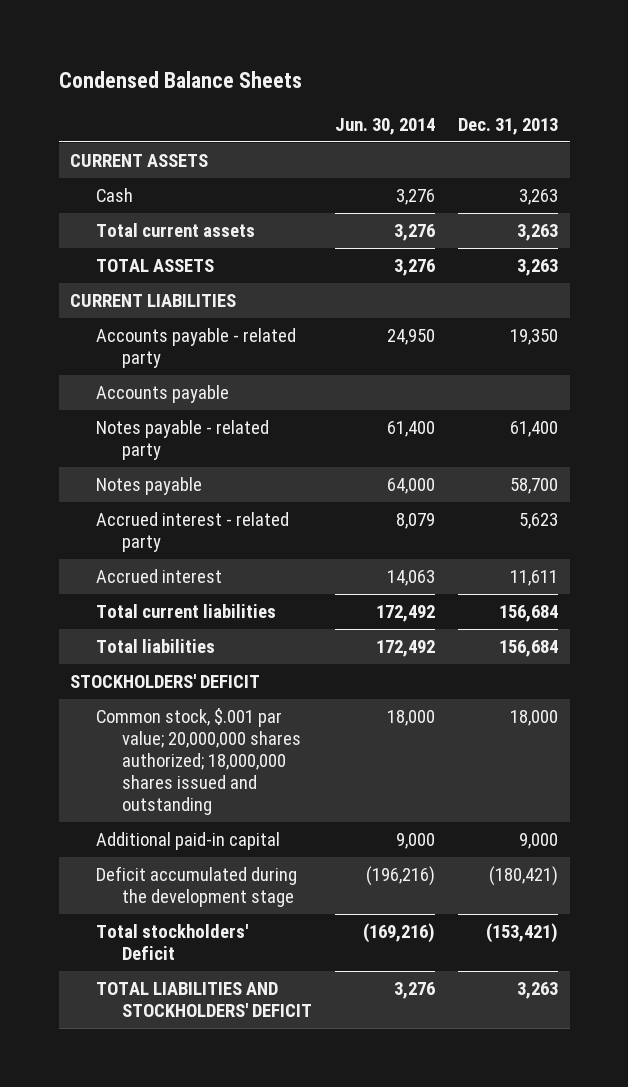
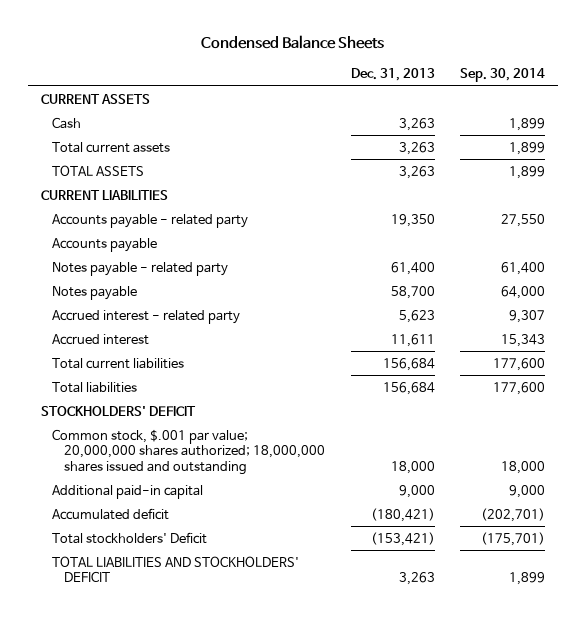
- | Jun. 30, 2014 | Dec. 31, 2013
+ | Dec. 31, 2013 | Sep. 30, 2014
- Deficit accumulated during the development stage | (196,216) | (180,421)
+ Accumulated deficit | (180,421) | (202,701)

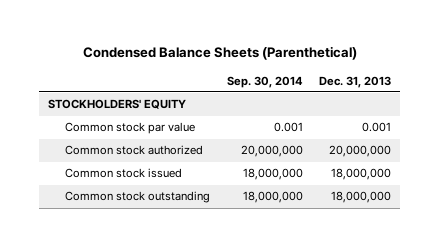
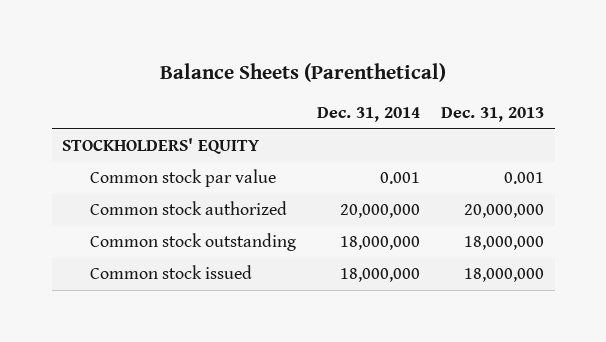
- Condensed Balance Sheets (Parenthetical)
+ Balance Sheets (Parenthetical)
- | Sep. 30, 2014 | Dec. 31, 2013
+ | Dec. 31, 2014 | Dec. 31, 2013
moved down: Common stock issued | 18,000,000 | 18,000,000

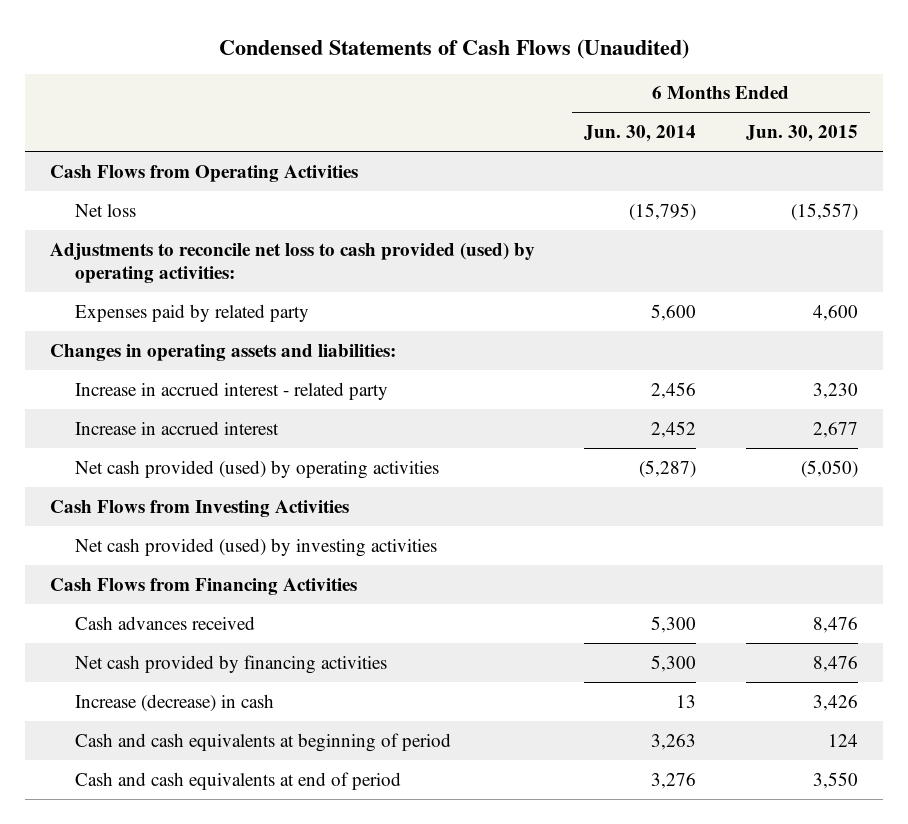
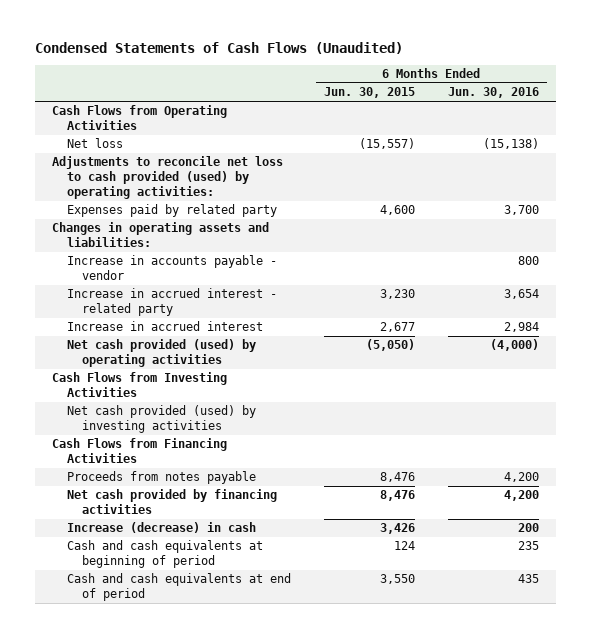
- | 6 Months Ended Jun. 30, 2014 | 6 Months Ended Jun. 30, 2015
+ | 6 Months Ended Jun. 30, 2015 | 6 Months Ended Jun. 30, 2016
+ Increase in accounts payable - vendor | | 800
- Cash advances received | 5,300 | 8,476
+ Proceeds from notes payable | 8,476 | 4,200

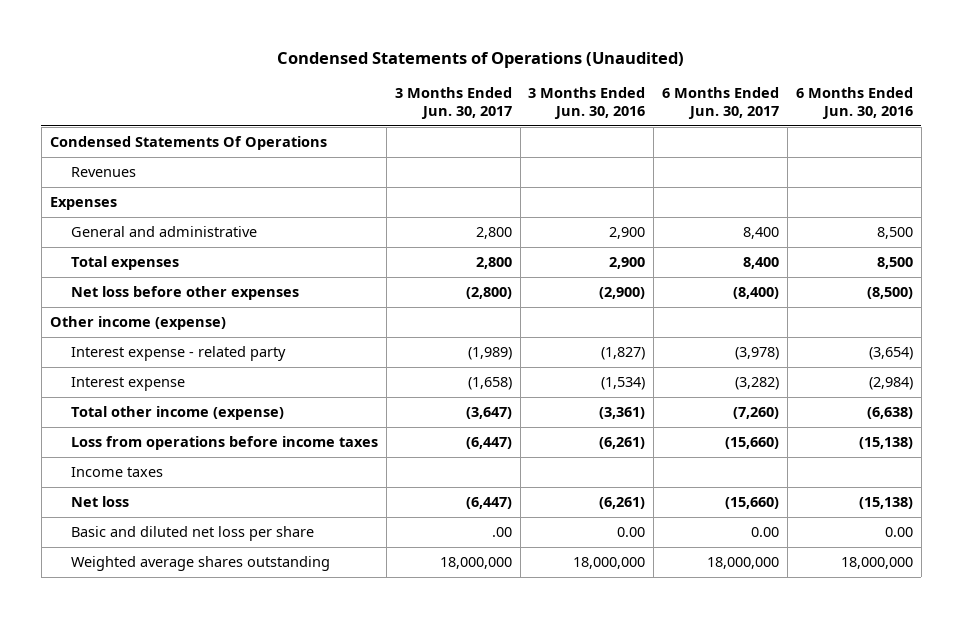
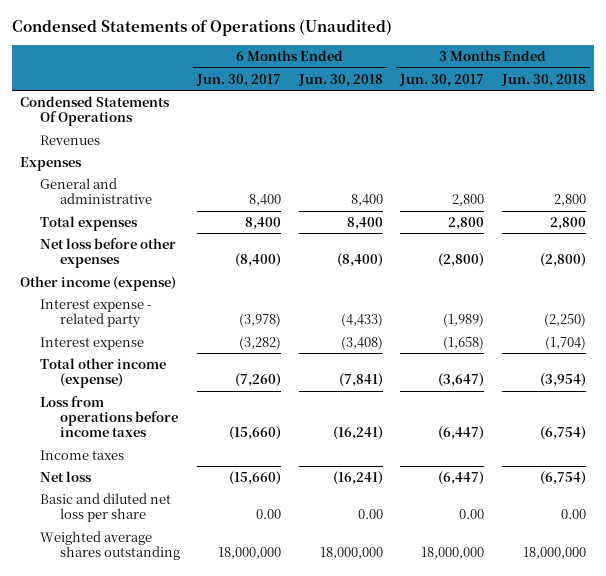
- | 3 Months Ended Jun. 30, 2017 | 3 Months Ended Jun. 30, 2016 | 6 Months Ended Jun. 30, 2017 | 6 Months Ended Jun. 30, 2016
+ | 6 Months Ended Jun. 30, 2017 | 6 Months Ended Jun. 30, 2018 | 3 Months Ended Jun. 30, 2017 | 3 Months Ended Jun. 30, 2018
- Basic and diluted net loss per share | .00 | 0.00 | 0.00 | 0.00
+ Basic and diluted net loss per share | 0.00 | 0.00 | 0.00 | 0.00

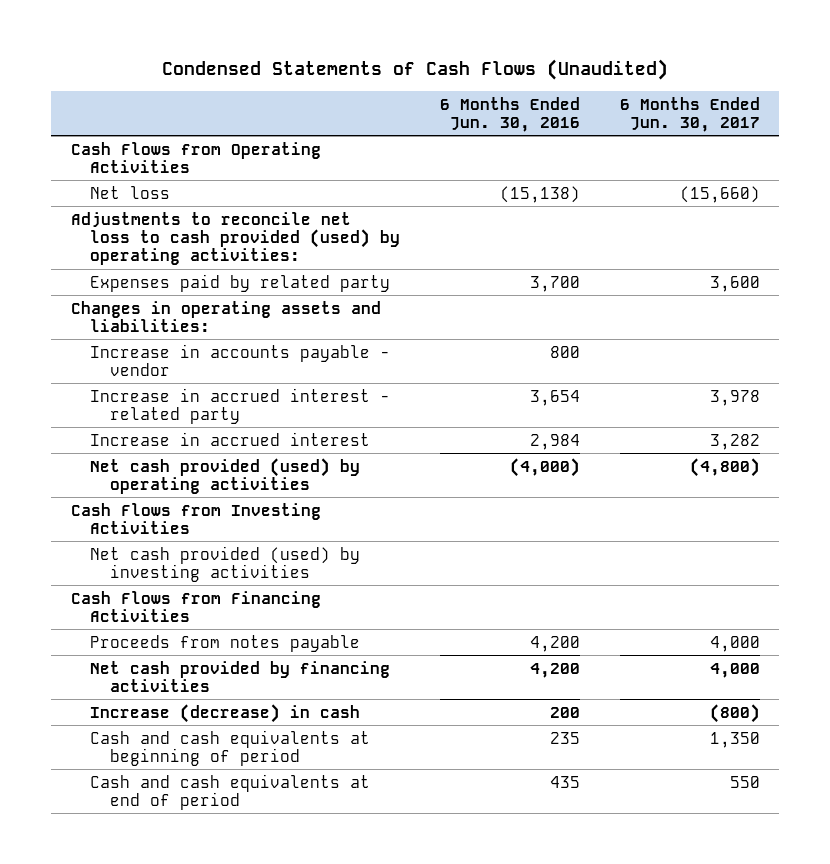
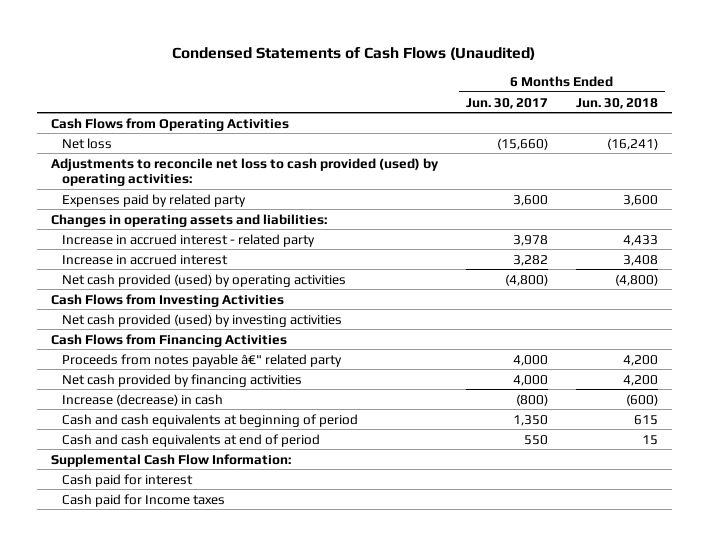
- | 6 Months Ended Jun. 30, 2016 | 6 Months Ended Jun. 30, 2017
+ | 6 Months Ended Jun. 30, 2017 | 6 Months Ended Jun. 30, 2018
- Increase in accounts payable - vendor | 800 |
- Proceeds from notes payable | 4,200 | 4,000
+ Proceeds from notes payable â€" related party | 4,000 | 4,200
+ Supplemental Cash Flow Information:
+ Cash paid for interest
+ Cash paid for Income taxes

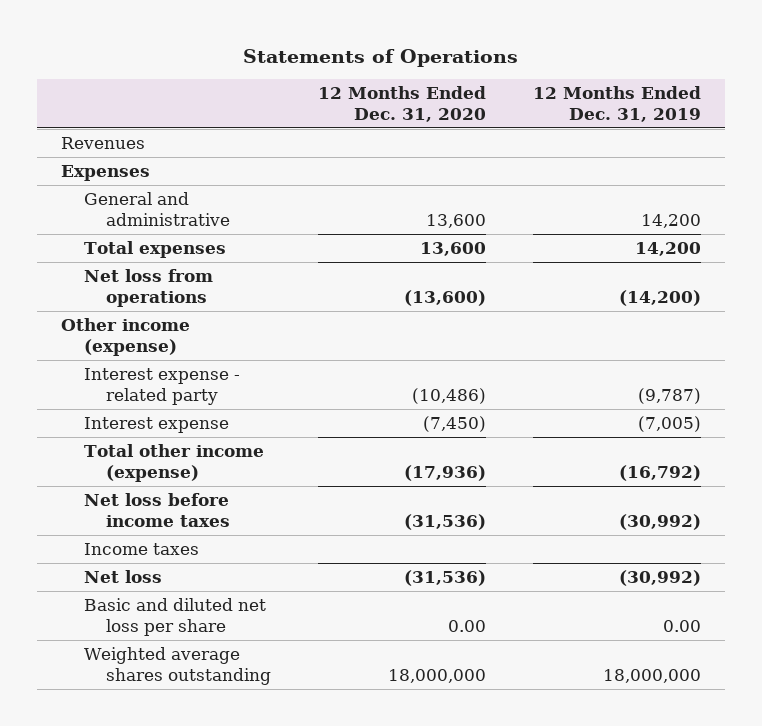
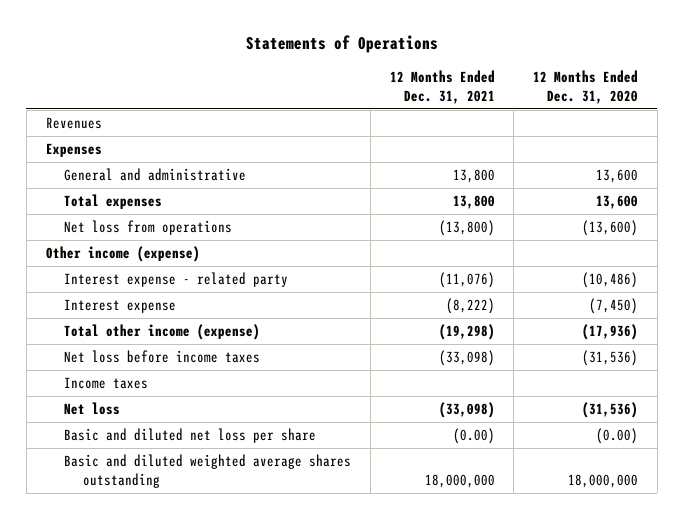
- | 12 Months Ended Dec. 31, 2020 | 12 Months Ended Dec. 31, 2019
+ | 12 Months Ended Dec. 31, 2021 | 12 Months Ended Dec. 31, 2020
- Basic and diluted net loss per share | 0.00 | 0.00
- Weighted average shares outstanding | 18,000,000 | 18,000,000
+ Basic and diluted net loss per share | (0.00) | (0.00)
+ Basic and diluted weighted average shares outstanding | 18,000,000 | 18,000,000

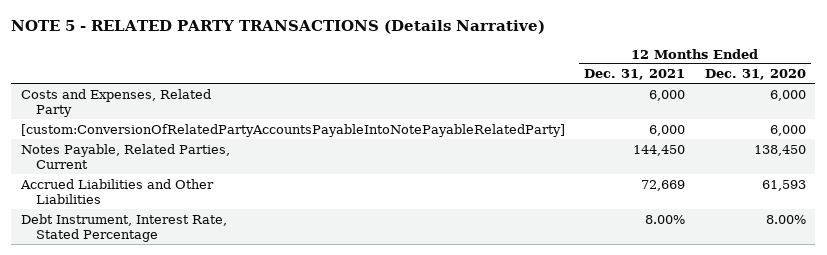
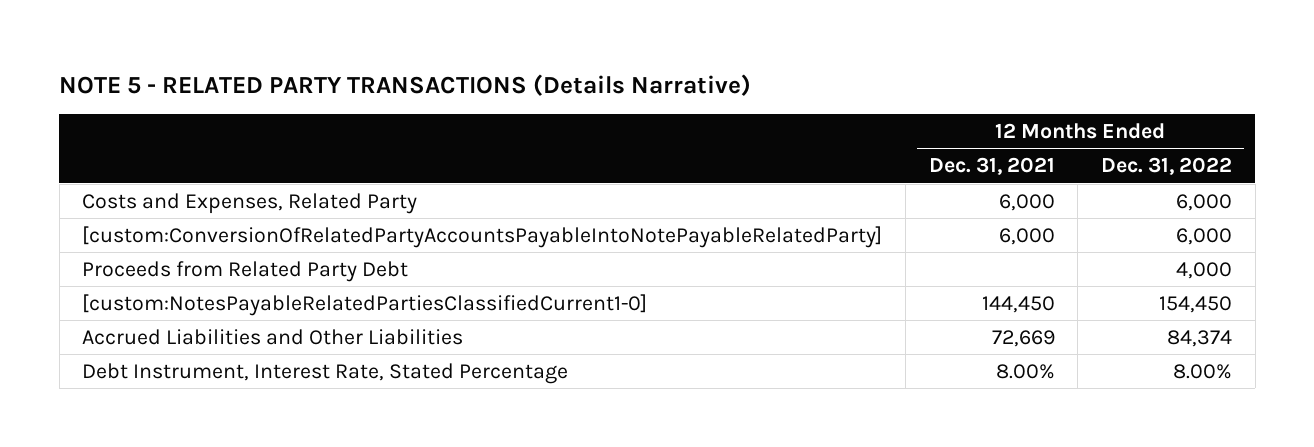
- | 12 Months Ended Dec. 31, 2021 | 12 Months Ended Dec. 31, 2020
+ | 12 Months Ended Dec. 31, 2021 | 12 Months Ended Dec. 31, 2022
- Notes Payable, Related Parties, Current | 144,450 | 138,450
+ Proceeds from Related Party Debt | | 4,000
+ [custom:NotesPayableRelatedPartiesClassifiedCurrent1-0] | 144,450 | 154,450

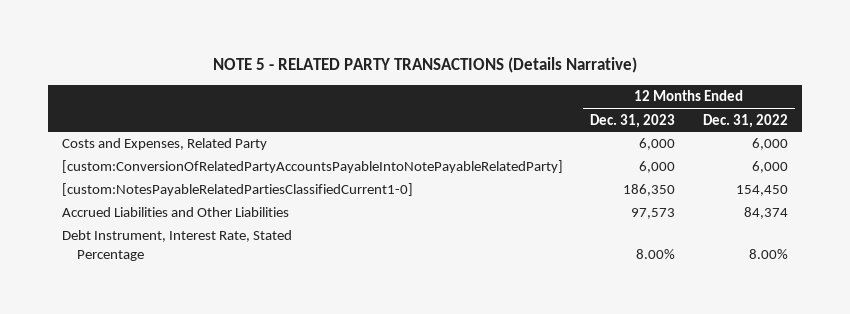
- | 12 Months Ended Dec. 31, 2021 | 12 Months Ended Dec. 31, 2022
+ | 12 Months Ended Dec. 31, 2023 | 12 Months Ended Dec. 31, 2022
- Proceeds from Related Party Debt | | 4,000

